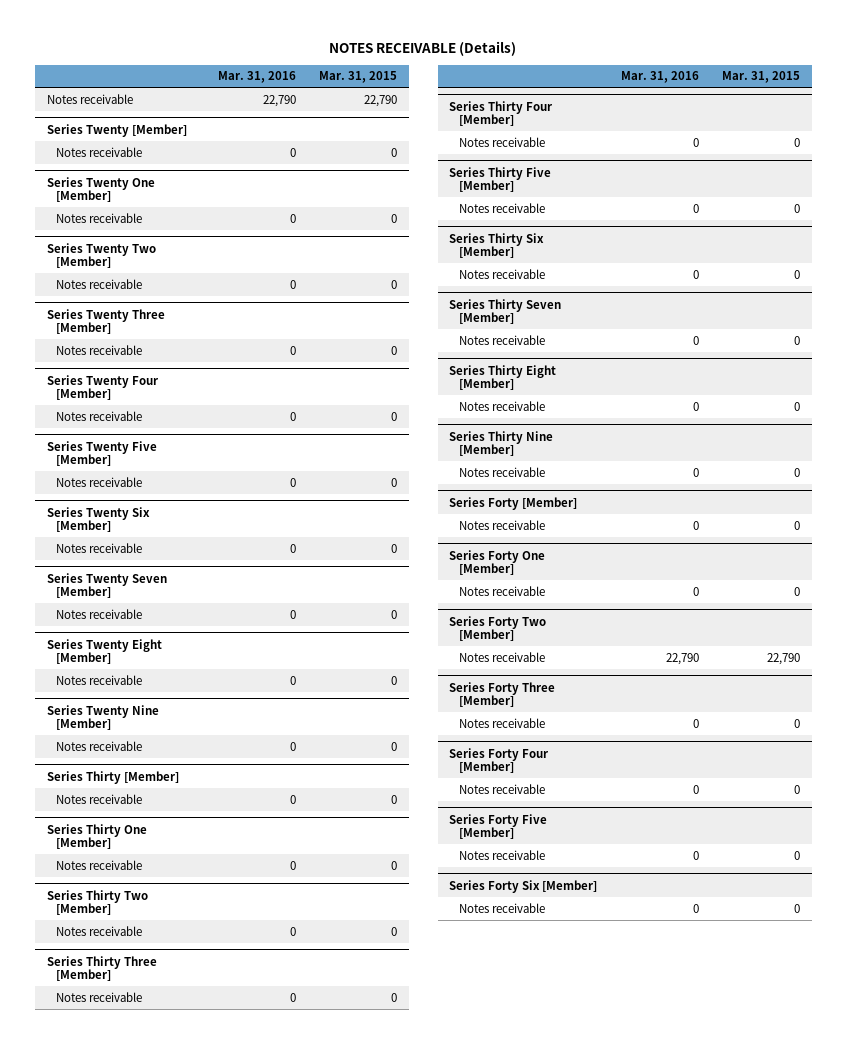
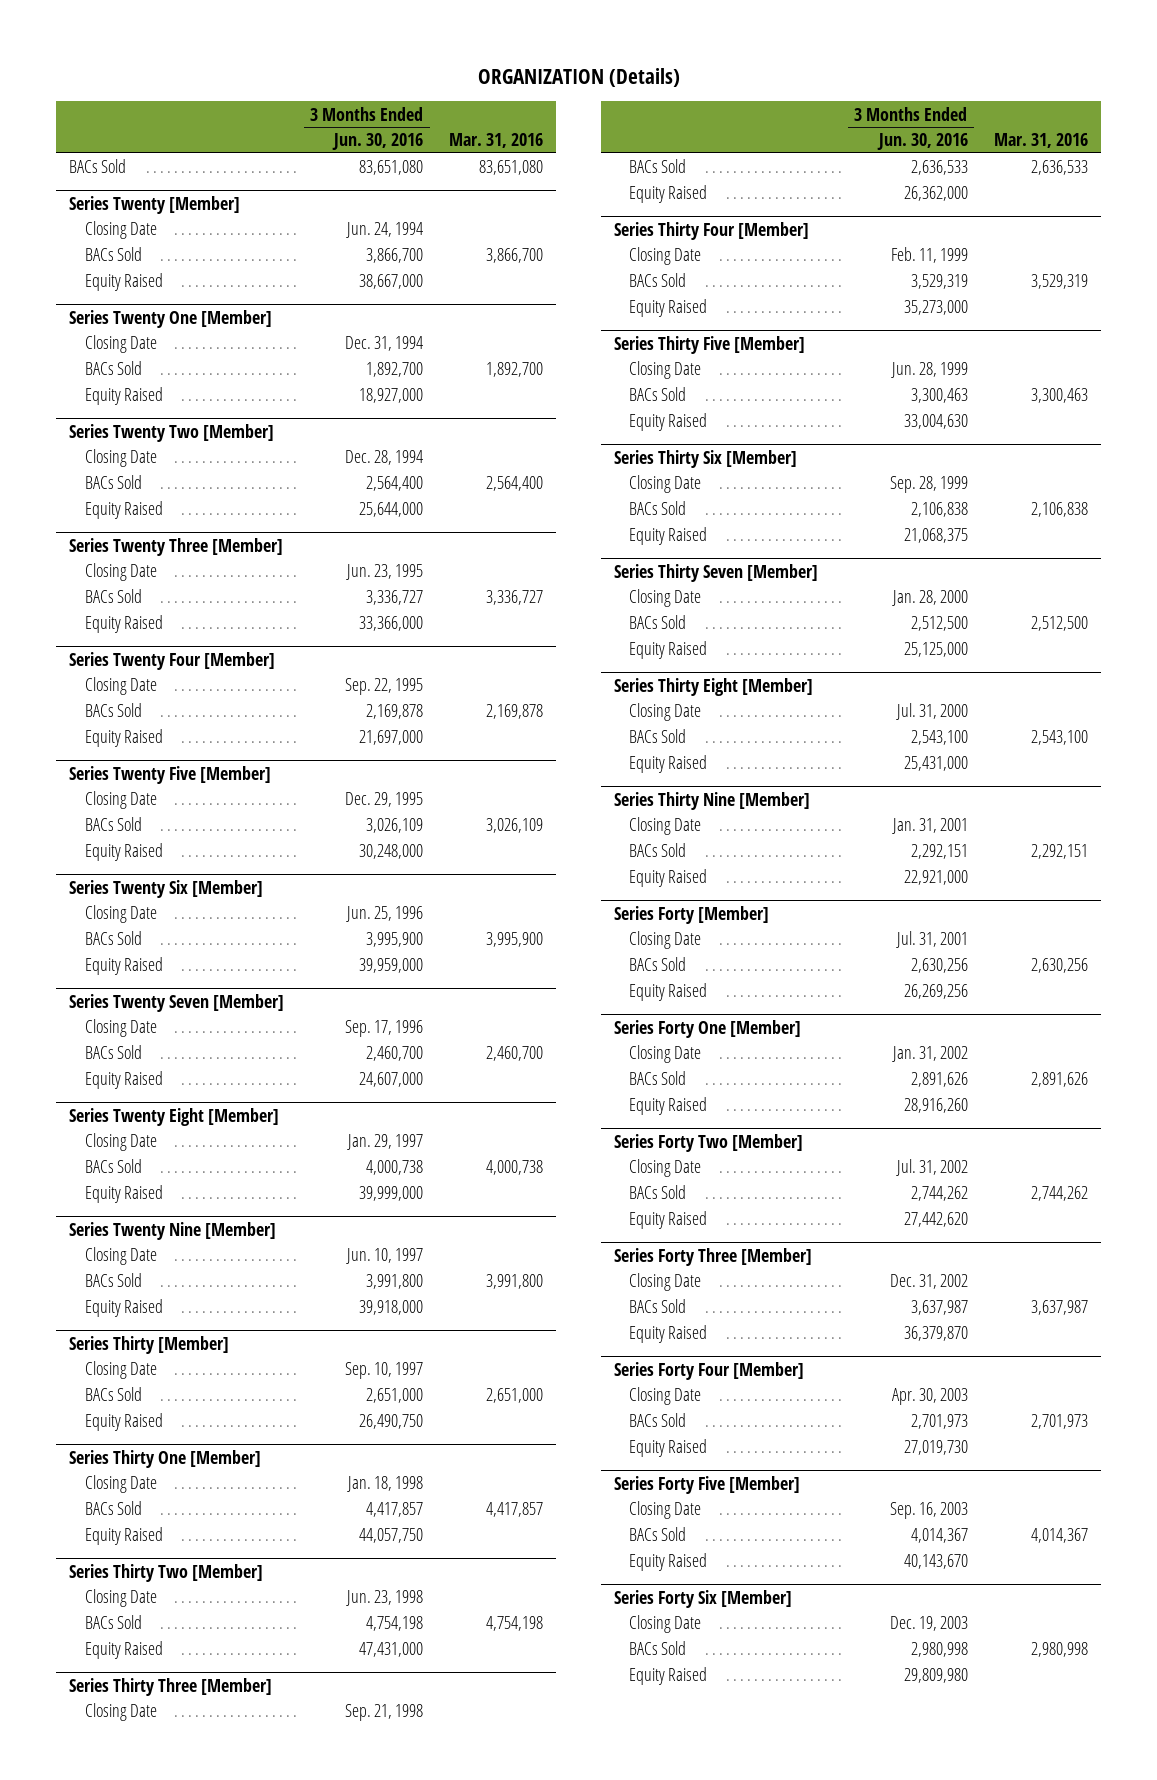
- NOTES RECEIVABLE (Details)
+ ORGANIZATION (Details)
- | Mar. 31, 2016 | Mar. 31, 2015
+ | 3 Months Ended Jun. 30, 2016 | Mar. 31, 2016
- Notes receivable | 22,790 | 22,790
+ BACs Sold | 83,651,080 | 83,651,080
@ Series Twenty [Member]
- Notes receivable | 0 | 0
+ Closing Date | Jun. 24, 1994 |
+ BACs Sold | 3,866,700 | 3,866,700
+ Equity Raised | 38,667,000 |
@ Series Twenty One [Member]
- Notes receivable | 0 | 0
+ Closing Date | Dec. 31, 1994 |
+ BACs Sold | 1,892,700 | 1,892,700
+ Equity Raised | 18,927,000 |
@ Series Twenty Two [Member]
- Notes receivable | 0 | 0
+ Closing Date | Dec. 28, 1994 |
+ BACs Sold | 2,564,400 | 2,564,400
+ Equity Raised | 25,644,000 |
@ Series Twenty Three [Member]
- Notes receivable | 0 | 0
+ Closing Date | Jun. 23, 1995 |
+ BACs Sold | 3,336,727 | 3,336,727
+ Equity Raised | 33,366,000 |
@ Series Twenty Four [Member]
- Notes receivable | 0 | 0
+ Closing Date | Sep. 22, 1995 |
+ BACs Sold | 2,169,878 | 2,169,878
+ Equity Raised | 21,697,000 |
@ Series Twenty Five [Member]
- Notes receivable | 0 | 0
+ Closing Date | Dec. 29, 1995 |
+ BACs Sold | 3,026,109 | 3,026,109
+ Equity Raised | 30,248,000 |
@ Series Twenty Six [Member]
- Notes receivable | 0 | 0
+ Closing Date | Jun. 25, 1996 |
+ BACs Sold | 3,995,900 | 3,995,900
+ Equity Raised | 39,959,000 |
@ Series Twenty Seven [Member]
- Notes receivable | 0 | 0
+ Closing Date | Sep. 17, 1996 |
+ BACs Sold | 2,460,700 | 2,460,700
+ Equity Raised | 24,607,000 |
@ Series Twenty Eight [Member]
- Notes receivable | 0 | 0
+ Closing Date | Jan. 29, 1997 |
+ BACs Sold | 4,000,738 | 4,000,738
+ Equity Raised | 39,999,000 |
@ Series Twenty Nine [Member]
- Notes receivable | 0 | 0
+ Closing Date | Jun. 10, 1997 |
+ BACs Sold | 3,991,800 | 3,991,800
+ Equity Raised | 39,918,000 |
@ Series Thirty [Member]
- Notes receivable | 0 | 0
+ Closing Date | Sep. 10, 1997 |
+ BACs Sold | 2,651,000 | 2,651,000
+ Equity Raised | 26,490,750 |
@ Series Thirty One [Member]
- Notes receivable | 0 | 0
+ Closing Date | Jan. 18, 1998 |
+ BACs Sold | 4,417,857 | 4,417,857
+ Equity Raised | 44,057,750 |
@ Series Thirty Two [Member]
- Notes receivable | 0 | 0
+ Closing Date | Jun. 23, 1998 |
+ BACs Sold | 4,754,198 | 4,754,198
+ Equity Raised | 47,431,000 |
@ Series Thirty Three [Member]
- Notes receivable | 0 | 0
+ Closing Date | Sep. 21, 1998 |
+ BACs Sold | 2,636,533 | 2,636,533
+ Equity Raised | 26,362,000 |
@ Series Thirty Four [Member]
- Notes receivable | 0 | 0
+ Closing Date | Feb. 11, 1999 |
+ BACs Sold | 3,529,319 | 3,529,319
+ Equity Raised | 35,273,000 |
@ Series Thirty Five [Member]
- Notes receivable | 0 | 0
+ Closing Date | Jun. 28, 1999 |
+ BACs Sold | 3,300,463 | 3,300,463
+ Equity Raised | 33,004,630 |
@ Series Thirty Six [Member]
- Notes receivable | 0 | 0
+ Closing Date | Sep. 28, 1999 |
+ BACs Sold | 2,106,838 | 2,106,838
+ Equity Raised | 21,068,375 |
@ Series Thirty Seven [Member]
- Notes receivable | 0 | 0
+ Closing Date | Jan. 28, 2000 |
+ BACs Sold | 2,512,500 | 2,512,500
+ Equity Raised | 25,125,000 |
@ Series Thirty Eight [Member]
- Notes receivable | 0 | 0
+ Closing Date | Jul. 31, 2000 |
+ BACs Sold | 2,543,100 | 2,543,100
+ Equity Raised | 25,431,000 |
@ Series Thirty Nine [Member]
- Notes receivable | 0 | 0
+ Closing Date | Jan. 31, 2001 |
+ BACs Sold | 2,292,151 | 2,292,151
+ Equity Raised | 22,921,000 |
@ Series Forty [Member]
- Notes receivable | 0 | 0
+ Closing Date | Jul. 31, 2001 |
+ BACs Sold | 2,630,256 | 2,630,256
+ Equity Raised | 26,269,256 |
@ Series Forty One [Member]
- Notes receivable | 0 | 0
+ Closing Date | Jan. 31, 2002 |
+ BACs Sold | 2,891,626 | 2,891,626
+ Equity Raised | 28,916,260 |
@ Series Forty Two [Member]
- Notes receivable | 22,790 | 22,790
+ Closing Date | Jul. 31, 2002 |
+ BACs Sold | 2,744,262 | 2,744,262
+ Equity Raised | 27,442,620 |
@ Series Forty Three [Member]
- Notes receivable | 0 | 0
+ Closing Date | Dec. 31, 2002 |
+ BACs Sold | 3,637,987 | 3,637,987
+ Equity Raised | 36,379,870 |
@ Series Forty Four [Member]
- Notes receivable | 0 | 0
+ Closing Date | Apr. 30, 2003 |
+ BACs Sold | 2,701,973 | 2,701,973
+ Equity Raised | 27,019,730 |
@ Series Forty Five [Member]
- Notes receivable | 0 | 0
+ Closing Date | Sep. 16, 2003 |
+ BACs Sold | 4,014,367 | 4,014,367
+ Equity Raised | 40,143,670 |
@ Series Forty Six [Member]
- Notes receivable | 0 | 0
+ Closing Date | Dec. 19, 2003 |
+ BACs Sold | 2,980,998 | 2,980,998
+ Equity Raised | 29,809,980 |

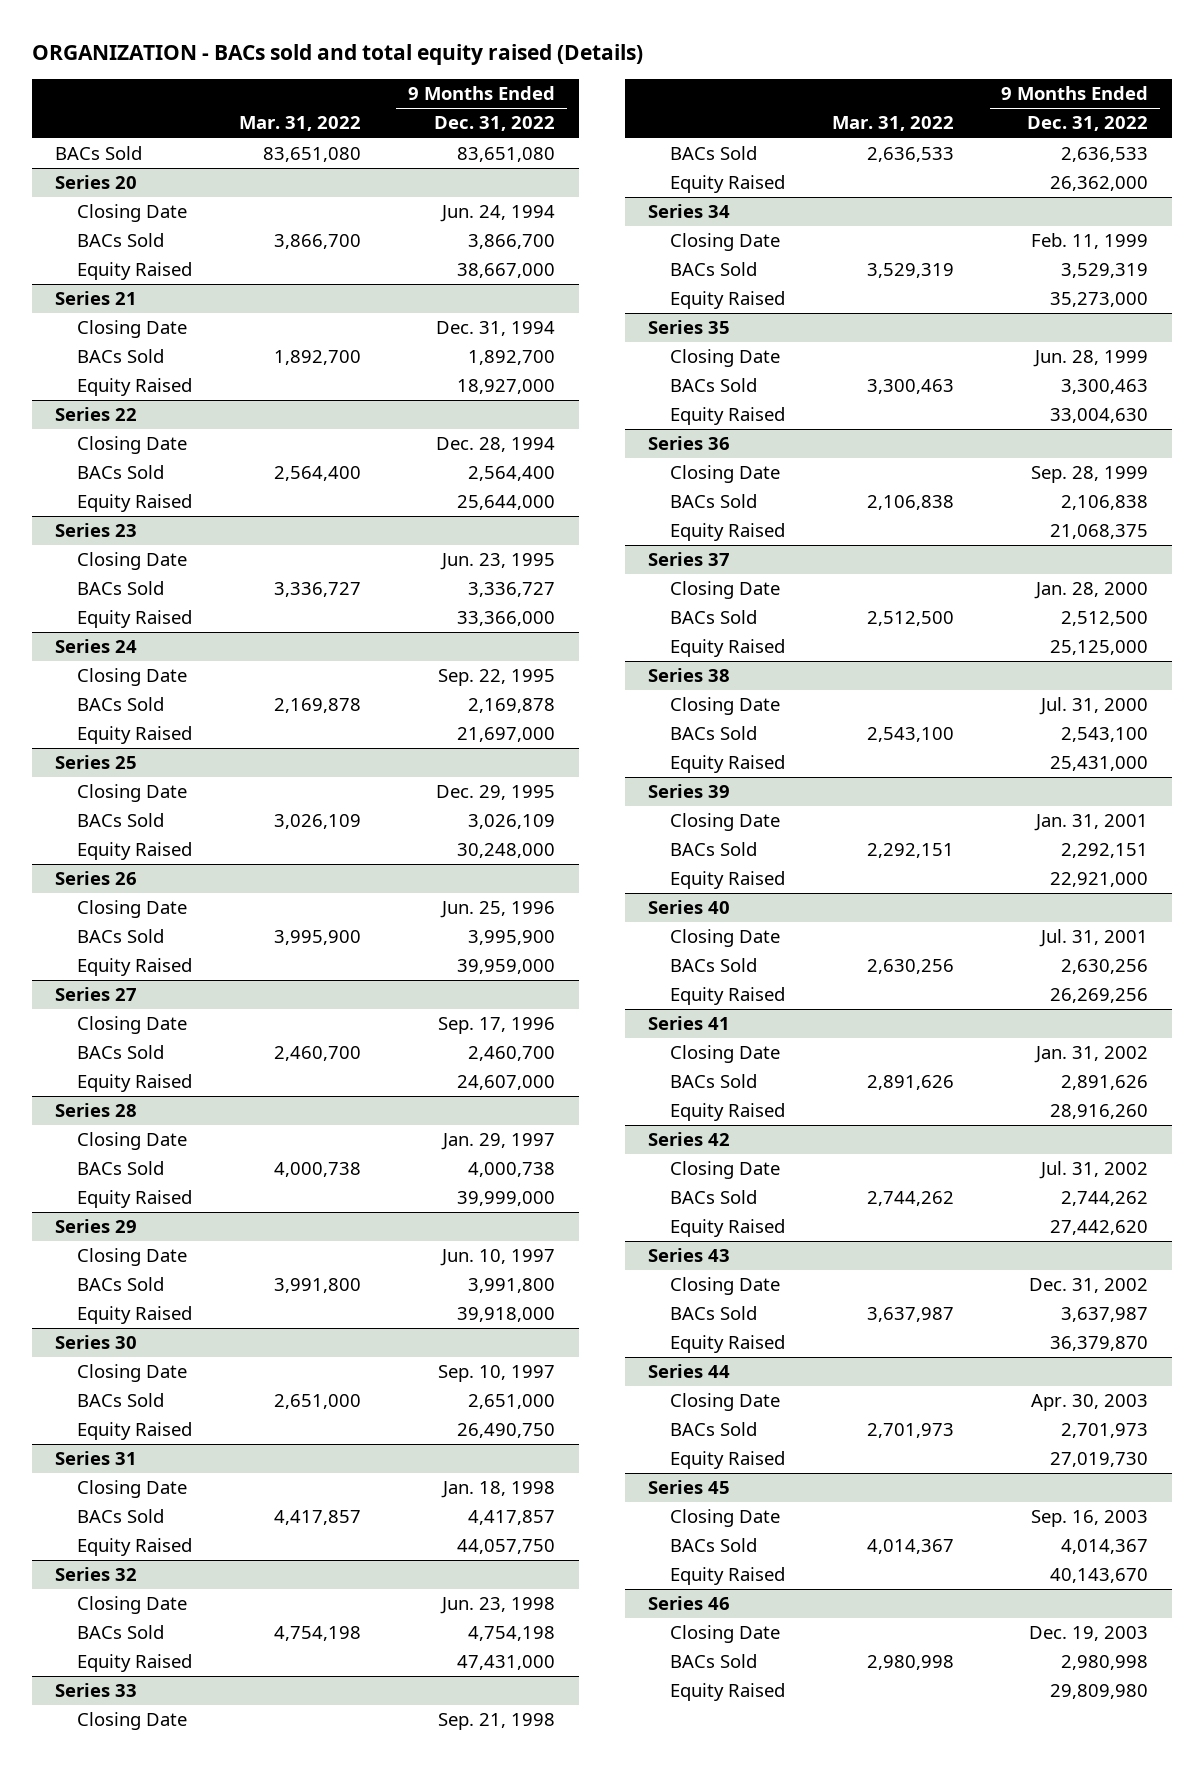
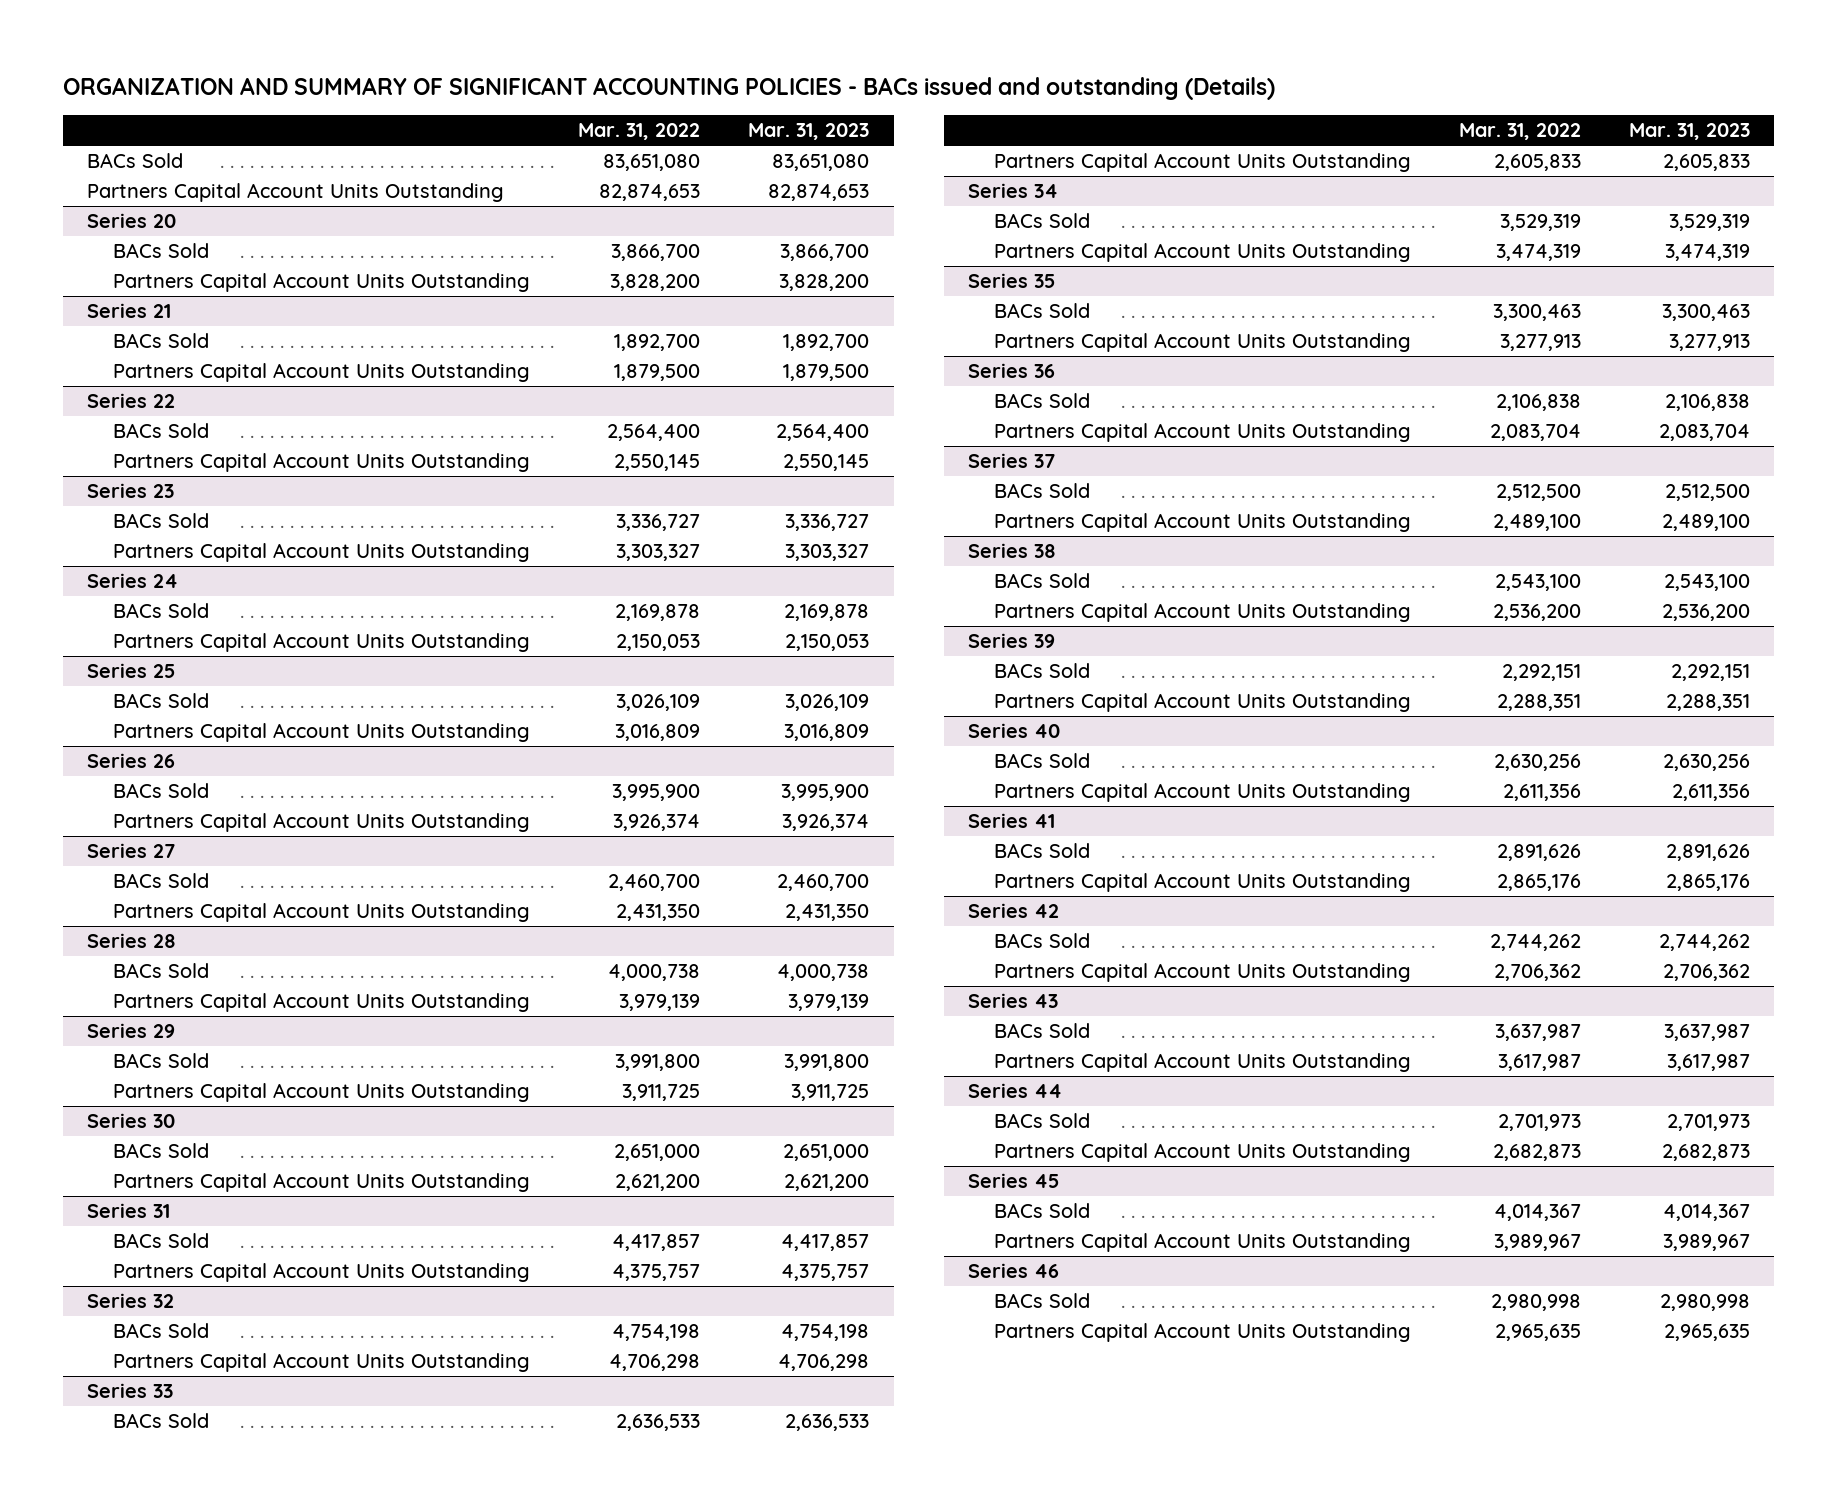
- ORGANIZATION - BACs sold and total equity raised (Details)
+ ORGANIZATION AND SUMMARY OF SIGNIFICANT ACCOUNTING POLICIES - BACs issued and outstanding (Details)
- | Mar. 31, 2022 | 9 Months Ended Dec. 31, 2022
+ | Mar. 31, 2022 | Mar. 31, 2023
+ Partners Capital Account Units Outstanding | 82,874,653 | 82,874,653
@ Series 20
- Closing Date | | Jun. 24, 1994
- Equity Raised | | 38,667,000
+ Partners Capital Account Units Outstanding | 3,828,200 | 3,828,200
@ Series 21
- Closing Date | | Dec. 31, 1994
- Equity Raised | | 18,927,000
+ Partners Capital Account Units Outstanding | 1,879,500 | 1,879,500
@ Series 22
- Closing Date | | Dec. 28, 1994
- Equity Raised | | 25,644,000
+ Partners Capital Account Units Outstanding | 2,550,145 | 2,550,145
@ Series 23
- Closing Date | | Jun. 23, 1995
- Equity Raised | | 33,366,000
+ Partners Capital Account Units Outstanding | 3,303,327 | 3,303,327
@ Series 24
- Closing Date | | Sep. 22, 1995
- Equity Raised | | 21,697,000
+ Partners Capital Account Units Outstanding | 2,150,053 | 2,150,053
@ Series 25
- Closing Date | | Dec. 29, 1995
- Equity Raised | | 30,248,000
+ Partners Capital Account Units Outstanding | 3,016,809 | 3,016,809
@ Series 26
- Closing Date | | Jun. 25, 1996
- Equity Raised | | 39,959,000
+ Partners Capital Account Units Outstanding | 3,926,374 | 3,926,374
@ Series 27
- Closing Date | | Sep. 17, 1996
- Equity Raised | | 24,607,000
+ Partners Capital Account Units Outstanding | 2,431,350 | 2,431,350
@ Series 28
- Closing Date | | Jan. 29, 1997
- Equity Raised | | 39,999,000
+ Partners Capital Account Units Outstanding | 3,979,139 | 3,979,139
@ Series 29
- Closing Date | | Jun. 10, 1997
- Equity Raised | | 39,918,000
+ Partners Capital Account Units Outstanding | 3,911,725 | 3,911,725
@ Series 30
- Closing Date | | Sep. 10, 1997
- Equity Raised | | 26,490,750
+ Partners Capital Account Units Outstanding | 2,621,200 | 2,621,200
@ Series 31
- Closing Date | | Jan. 18, 1998
- Equity Raised | | 44,057,750
+ Partners Capital Account Units Outstanding | 4,375,757 | 4,375,757
@ Series 32
- Closing Date | | Jun. 23, 1998
- Equity Raised | | 47,431,000
+ Partners Capital Account Units Outstanding | 4,706,298 | 4,706,298
@ Series 33
- Closing Date | | Sep. 21, 1998
- Equity Raised | | 26,362,000
+ Partners Capital Account Units Outstanding | 2,605,833 | 2,605,833
@ Series 34
- Closing Date | | Feb. 11, 1999
- Equity Raised | | 35,273,000
+ Partners Capital Account Units Outstanding | 3,474,319 | 3,474,319
@ Series 35
- Closing Date | | Jun. 28, 1999
- Equity Raised | | 33,004,630
+ Partners Capital Account Units Outstanding | 3,277,913 | 3,277,913
@ Series 36
- Closing Date | | Sep. 28, 1999
- Equity Raised | | 21,068,375
+ Partners Capital Account Units Outstanding | 2,083,704 | 2,083,704
@ Series 37
- Closing Date | | Jan. 28, 2000
- Equity Raised | | 25,125,000
+ Partners Capital Account Units Outstanding | 2,489,100 | 2,489,100
@ Series 38
- Closing Date | | Jul. 31, 2000
- Equity Raised | | 25,431,000
+ Partners Capital Account Units Outstanding | 2,536,200 | 2,536,200
@ Series 39
- Closing Date | | Jan. 31, 2001
- Equity Raised | | 22,921,000
+ Partners Capital Account Units Outstanding | 2,288,351 | 2,288,351
@ Series 40
- Closing Date | | Jul. 31, 2001
- Equity Raised | | 26,269,256
+ Partners Capital Account Units Outstanding | 2,611,356 | 2,611,356
@ Series 41
- Closing Date | | Jan. 31, 2002
- Equity Raised | | 28,916,260
+ Partners Capital Account Units Outstanding | 2,865,176 | 2,865,176
@ Series 42
- Closing Date | | Jul. 31, 2002
- Equity Raised | | 27,442,620
+ Partners Capital Account Units Outstanding | 2,706,362 | 2,706,362
@ Series 43
- Closing Date | | Dec. 31, 2002
- Equity Raised | | 36,379,870
+ Partners Capital Account Units Outstanding | 3,617,987 | 3,617,987
@ Series 44
- Closing Date | | Apr. 30, 2003
- Equity Raised | | 27,019,730
+ Partners Capital Account Units Outstanding | 2,682,873 | 2,682,873
@ Series 45
- Closing Date | | Sep. 16, 2003
- Equity Raised | | 40,143,670
+ Partners Capital Account Units Outstanding | 3,989,967 | 3,989,967
@ Series 46
- Closing Date | | Dec. 19, 2003
- Equity Raised | | 29,809,980
+ Partners Capital Account Units Outstanding | 2,965,635 | 2,965,635

